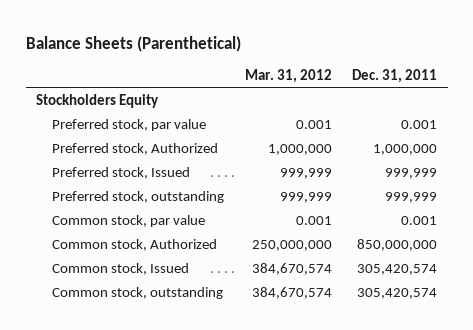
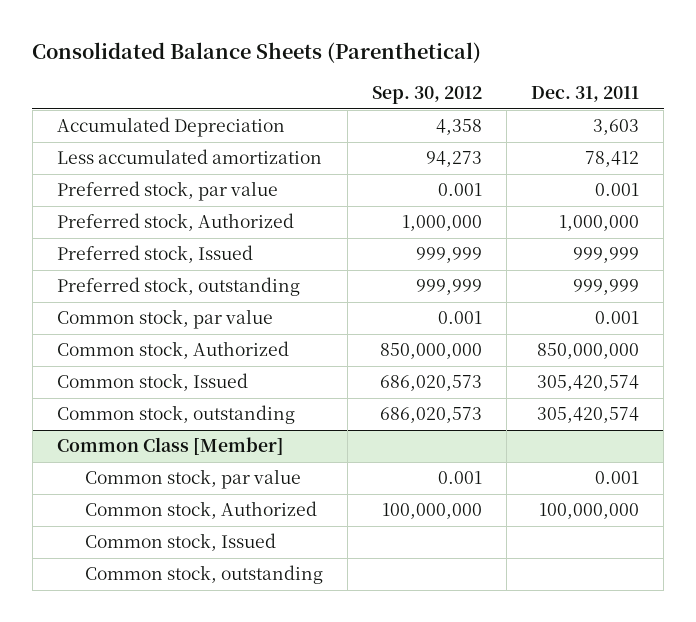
- Balance Sheets (Parenthetical)
+ Consolidated Balance Sheets (Parenthetical)
- | Mar. 31, 2012 | Dec. 31, 2011
+ | Sep. 30, 2012 | Dec. 31, 2011
- Stockholders Equity
+ Accumulated Depreciation | 4,358 | 3,603
+ Less accumulated amortization | 94,273 | 78,412
+ Common Class [Member]
+ Common stock, par value | 0.001 | 0.001
+ Common stock, Authorized | 100,000,000 | 100,000,000
+ Common stock, Issued
+ Common stock, outstanding

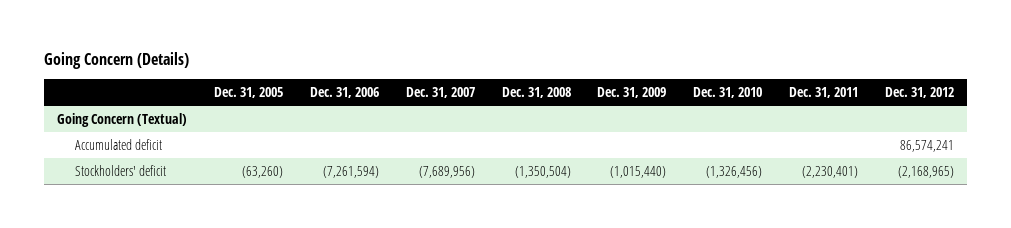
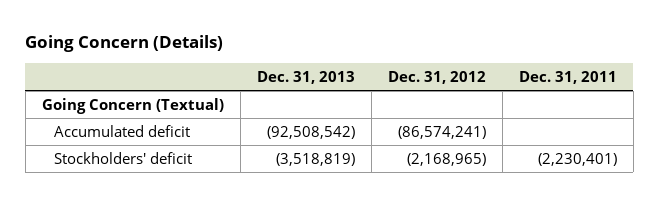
- | Dec. 31, 2005 | Dec. 31, 2006 | Dec. 31, 2007 | Dec. 31, 2008 | Dec. 31, 2009 | Dec. 31, 2010 | Dec. 31, 2011 | Dec. 31, 2012
+ | Dec. 31, 2013 | Dec. 31, 2012 | Dec. 31, 2011
- Accumulated deficit | | | | | | | | 86,574,241
+ Accumulated deficit | (92,508,542) | (86,574,241) |

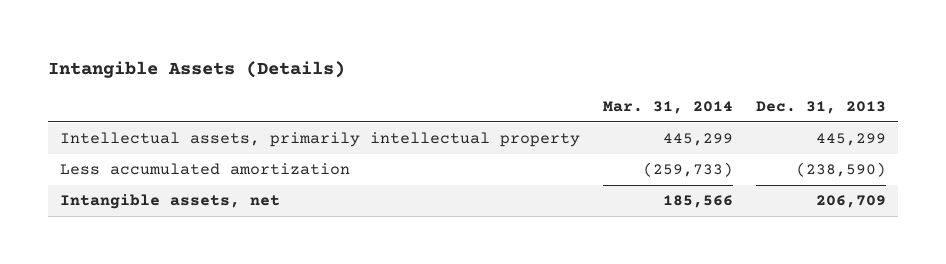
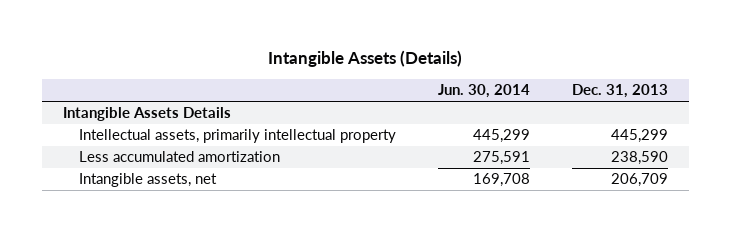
- | Mar. 31, 2014 | Dec. 31, 2013
+ | Jun. 30, 2014 | Dec. 31, 2013
+ Intangible Assets Details
- Less accumulated amortization | (259,733) | (238,590)
+ Less accumulated amortization | 275,591 | 238,590

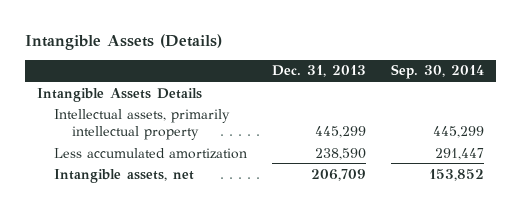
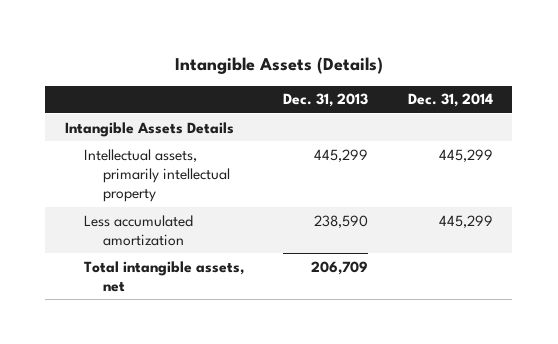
- | Dec. 31, 2013 | Sep. 30, 2014
+ | Dec. 31, 2013 | Dec. 31, 2014
- Intangible assets, net | 206,709 | 153,852
+ Total intangible assets, net | 206,709 |

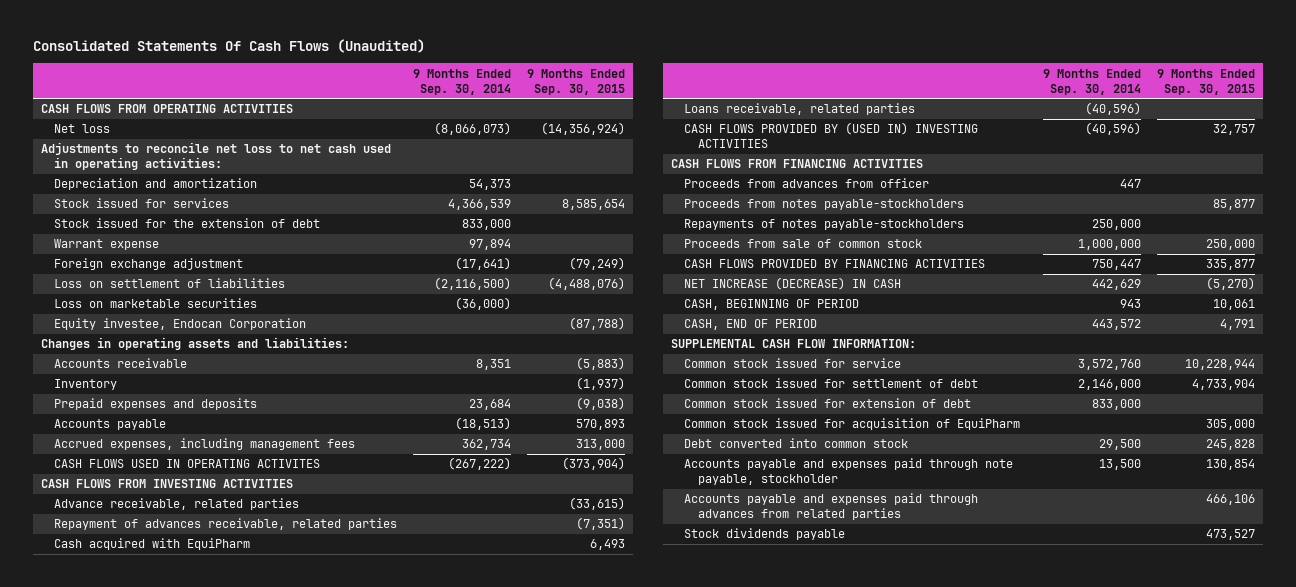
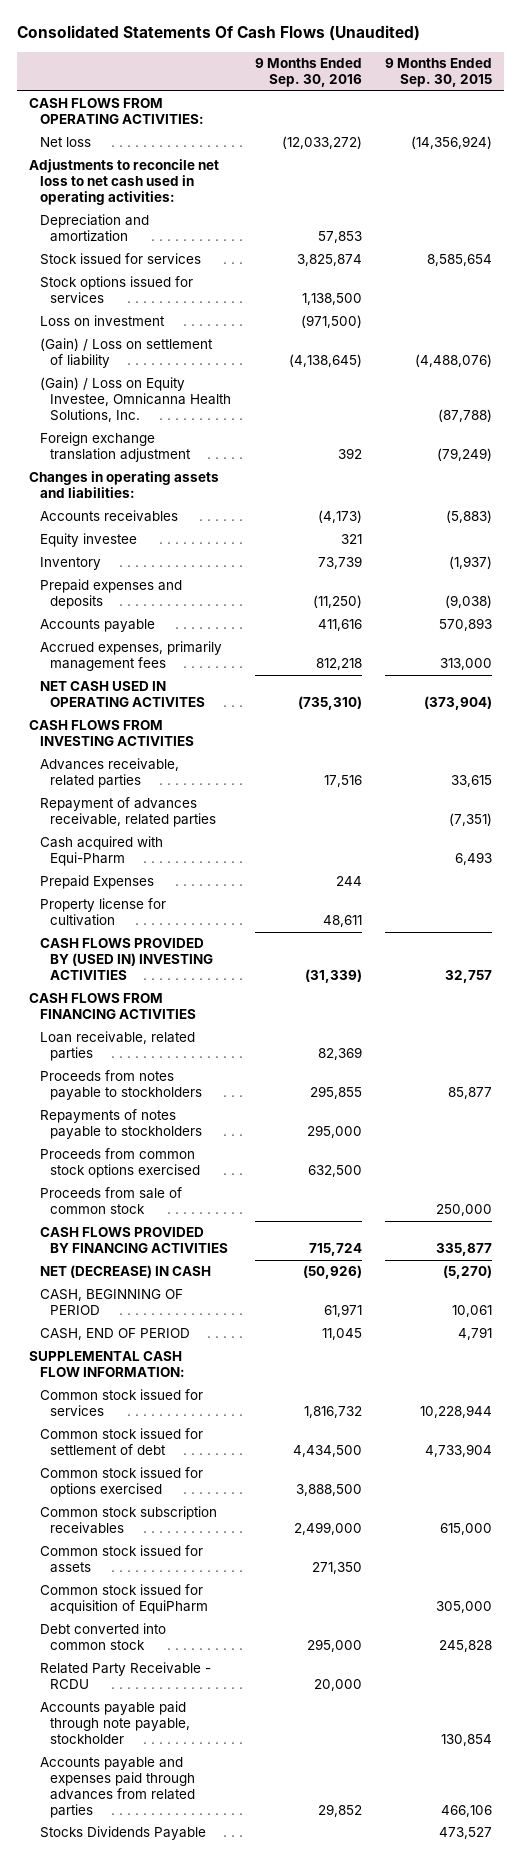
- | 9 Months Ended Sep. 30, 2014 | 9 Months Ended Sep. 30, 2015
+ | 9 Months Ended Sep. 30, 2016 | 9 Months Ended Sep. 30, 2015
- CASH FLOWS FROM OPERATING ACTIVITIES
+ CASH FLOWS FROM OPERATING ACTIVITIES:
- Stock issued for the extension of debt | 833,000 |
- Warrant expense | 97,894 |
- Foreign exchange adjustment | (17,641) | (79,249)
- Loss on settlement of liabilities | (2,116,500) | (4,488,076)
- Loss on marketable securities | (36,000) |
- Equity investee, Endocan Corporation | | (87,788)
+ Stock options issued for services | 1,138,500 |
+ Loss on investment | (971,500) |
+ (Gain) / Loss on settlement of liability | (4,138,645) | (4,488,076)
+ (Gain) / Loss on Equity Investee, Omnicanna Health Solutions, Inc. | | (87,788)
+ Foreign exchange translation adjustment | 392 | (79,249)
- Accounts receivable | 8,351 | (5,883)
+ Accounts receivables | (4,173) | (5,883)
+ Equity investee | 321 |
- Accrued expenses, including management fees | 362,734 | 313,000
- CASH FLOWS USED IN OPERATING ACTIVITES | (267,222) | (373,904)
+ Accrued expenses, primarily management fees | 812,218 | 313,000
+ NET CASH USED IN OPERATING ACTIVITES | (735,310) | (373,904)
- Advance receivable, related parties | | (33,615)
+ Advances receivable, related parties | 17,516 | 33,615
- Cash acquired with EquiPharm | | 6,493
- Loans receivable, related parties | (40,596) |
+ Cash acquired with Equi-Pharm | | 6,493
+ Prepaid Expenses | 244 |
+ Property license for cultivation | 48,611 |
- Proceeds from advances from officer | 447 |
- Proceeds from notes payable-stockholders | | 85,877
- Repayments of notes payable-stockholders | 250,000 |
+ Loan receivable, related parties | 82,369 |
+ Proceeds from notes payable to stockholders | 295,855 | 85,877
+ Repayments of notes payable to stockholders | 295,000 |
+ Proceeds from common stock options exercised | 632,500 |
- NET INCREASE (DECREASE) IN CASH | 442,629 | (5,270)
+ NET (DECREASE) IN CASH | (50,926) | (5,270)
- Common stock issued for service | 3,572,760 | 10,228,944
+ Common stock issued for services | 1,816,732 | 10,228,944
- Common stock issued for extension of debt | 833,000 |
+ Common stock issued for options exercised | 3,888,500 |
+ Common stock subscription receivables | 2,499,000 | 615,000
+ Common stock issued for assets | 271,350 |
- Accounts payable and expenses paid through note payable, stockholder | 13,500 | 130,854
+ Related Party Receivable - RCDU | 20,000 |
+ Accounts payable paid through note payable, stockholder | | 130,854
- Stock dividends payable | | 473,527
+ Stocks Dividends Payable | | 473,527

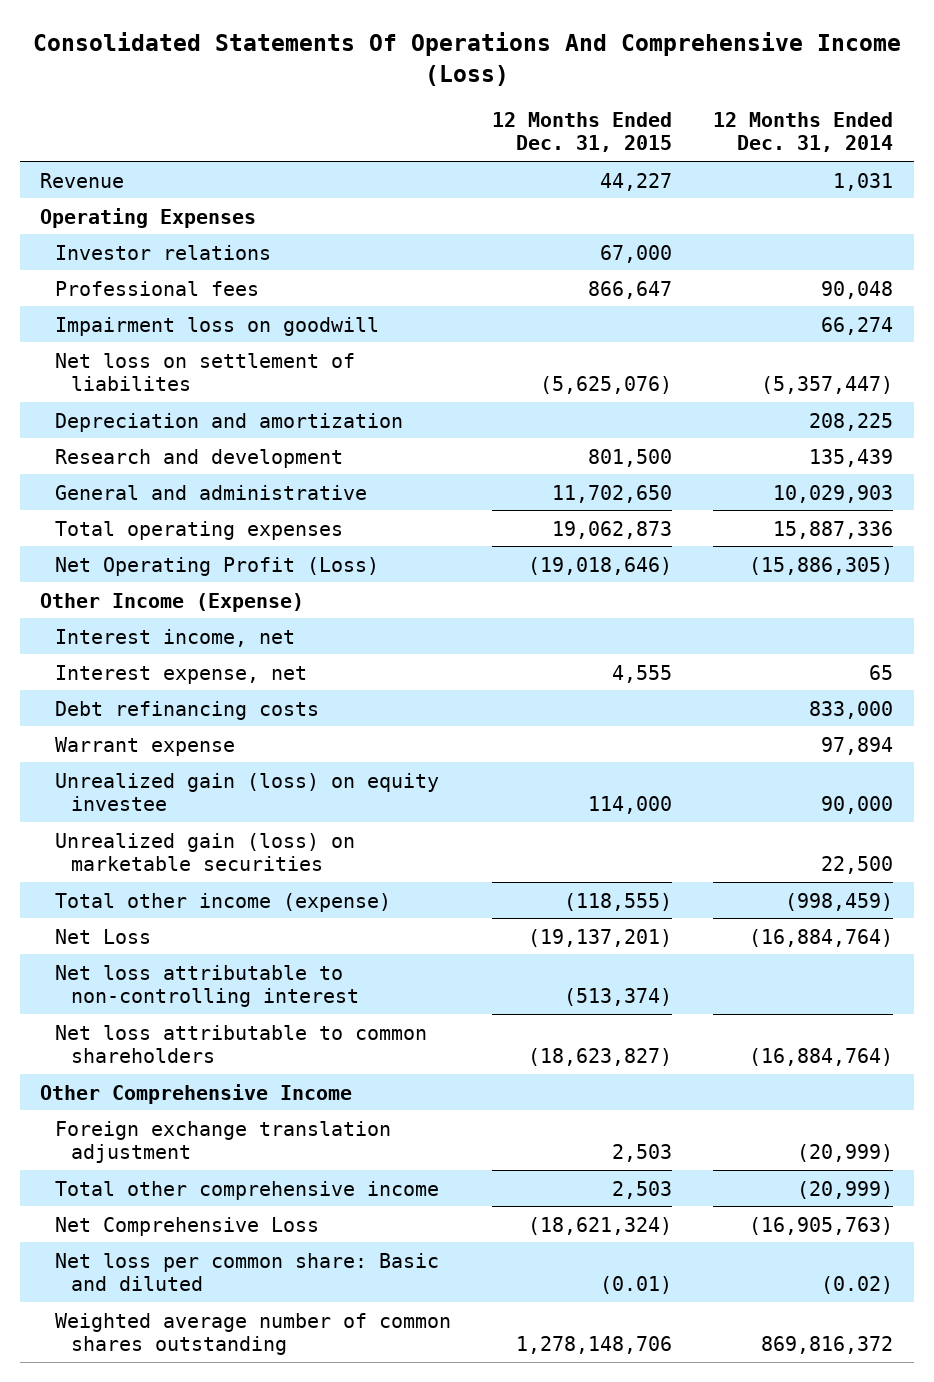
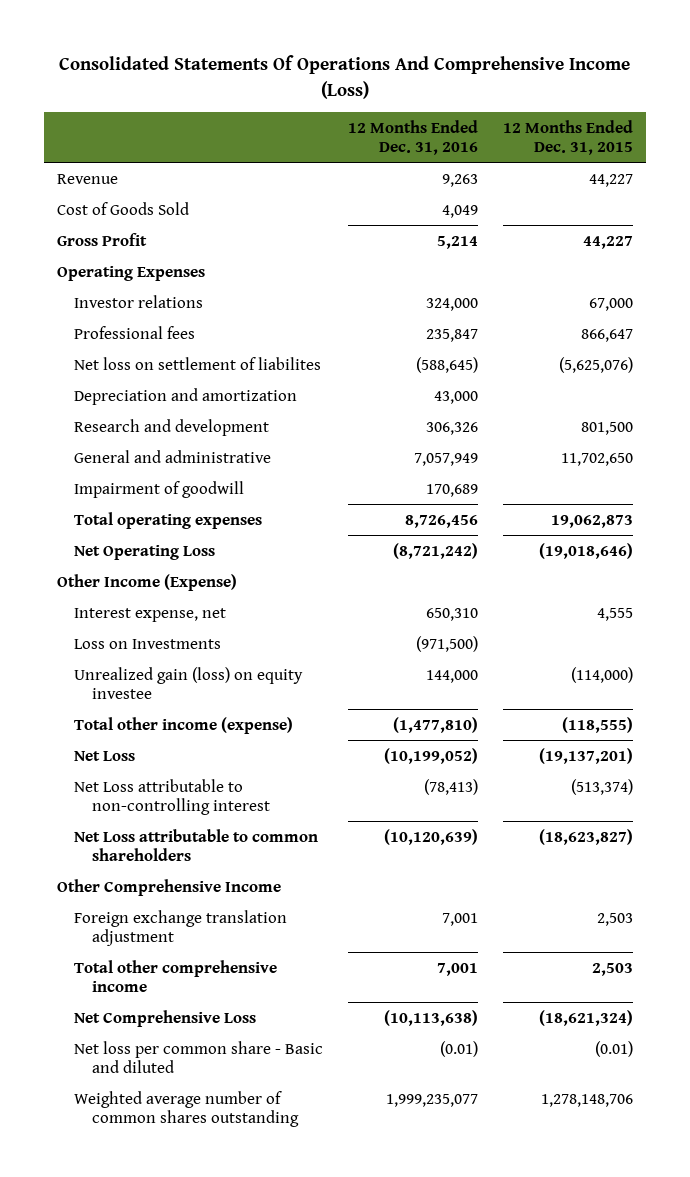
- | 12 Months Ended Dec. 31, 2015 | 12 Months Ended Dec. 31, 2014
+ | 12 Months Ended Dec. 31, 2016 | 12 Months Ended Dec. 31, 2015
+ Cost of Goods Sold | 4,049 |
+ Gross Profit | 5,214 | 44,227
- Impairment loss on goodwill | | 66,274
+ Impairment of goodwill | 170,689 |
- Net Operating Profit (Loss) | (19,018,646) | (15,886,305)
+ Net Operating Loss | (8,721,242) | (19,018,646)
- Interest income, net
- Debt refinancing costs | | 833,000
- Warrant expense | | 97,894
- Unrealized gain (loss) on equity investee | 114,000 | 90,000
- Unrealized gain (loss) on marketable securities | | 22,500
+ Loss on Investments | (971,500) |
+ Unrealized gain (loss) on equity investee | 144,000 | (114,000)
- Net loss attributable to non-controlling interest | (513,374) |
- Net loss attributable to common shareholders | (18,623,827) | (16,884,764)
+ Net Loss attributable to non-controlling interest | (78,413) | (513,374)
+ Net Loss attributable to common shareholders | (10,120,639) | (18,623,827)
- Net loss per common share: Basic and diluted | (0.01) | (0.02)
+ Net loss per common share - Basic and diluted | (0.01) | (0.01)

